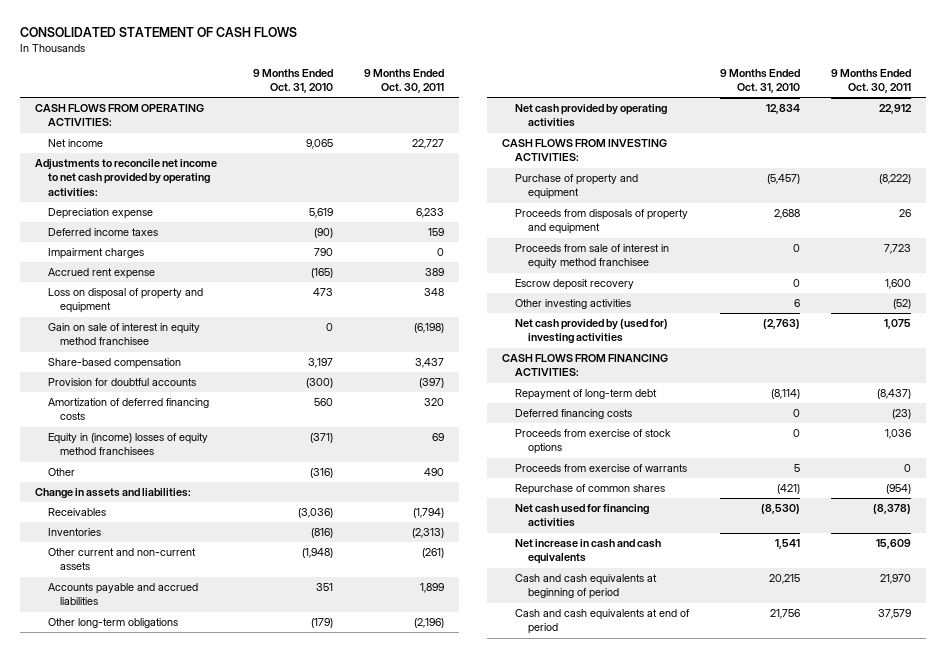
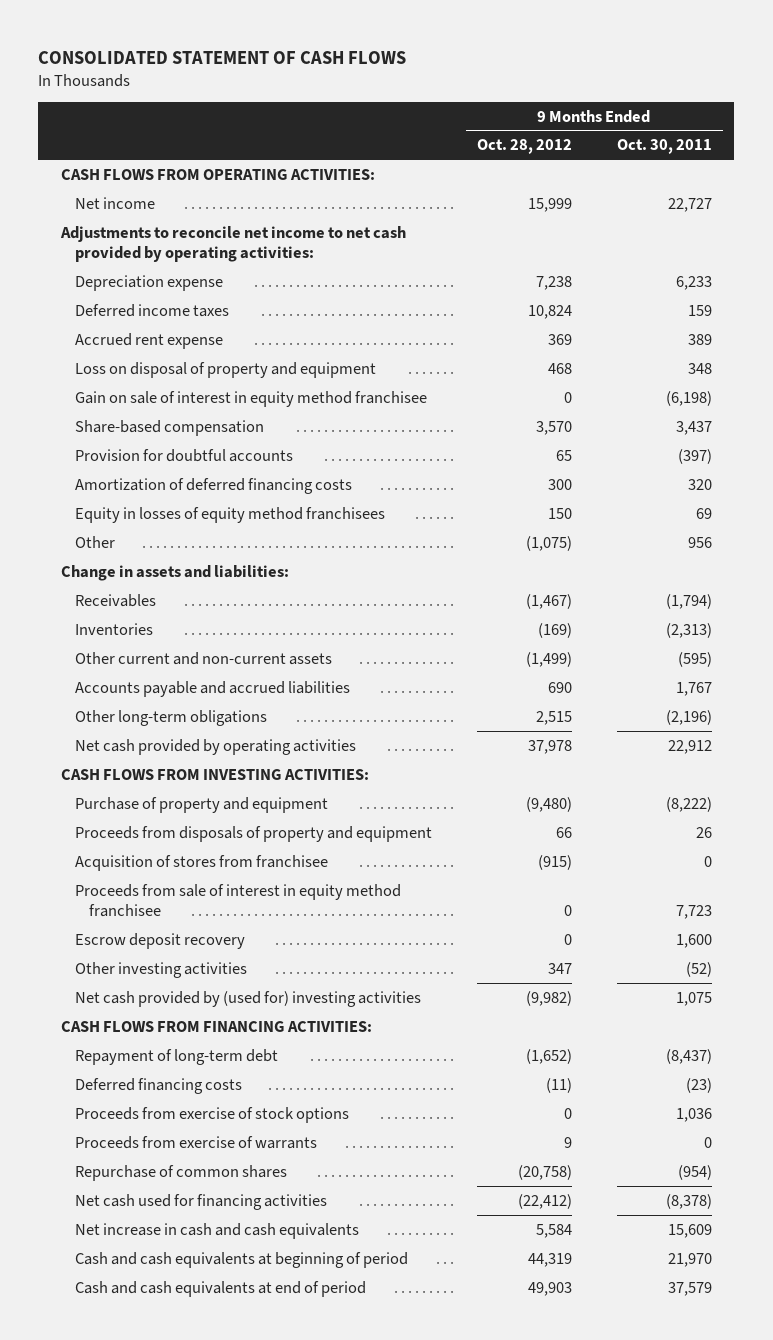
- | 9 Months Ended Oct. 31, 2010 | 9 Months Ended Oct. 30, 2011
+ | 9 Months Ended Oct. 28, 2012 | 9 Months Ended Oct. 30, 2011
- Impairment charges | 790 | 0
- Equity in (income) losses of equity method franchisees | (371) | 69
- Other | (316) | 490
+ Equity in losses of equity method franchisees | 150 | 69
+ Other | (1,075) | 956
- Other current and non-current assets | (1,948) | (261)
- Accounts payable and accrued liabilities | 351 | 1,899
+ Other current and non-current assets | (1,499) | (595)
+ Accounts payable and accrued liabilities | 690 | 1,767
+ Acquisition of stores from franchisee | (915) | 0

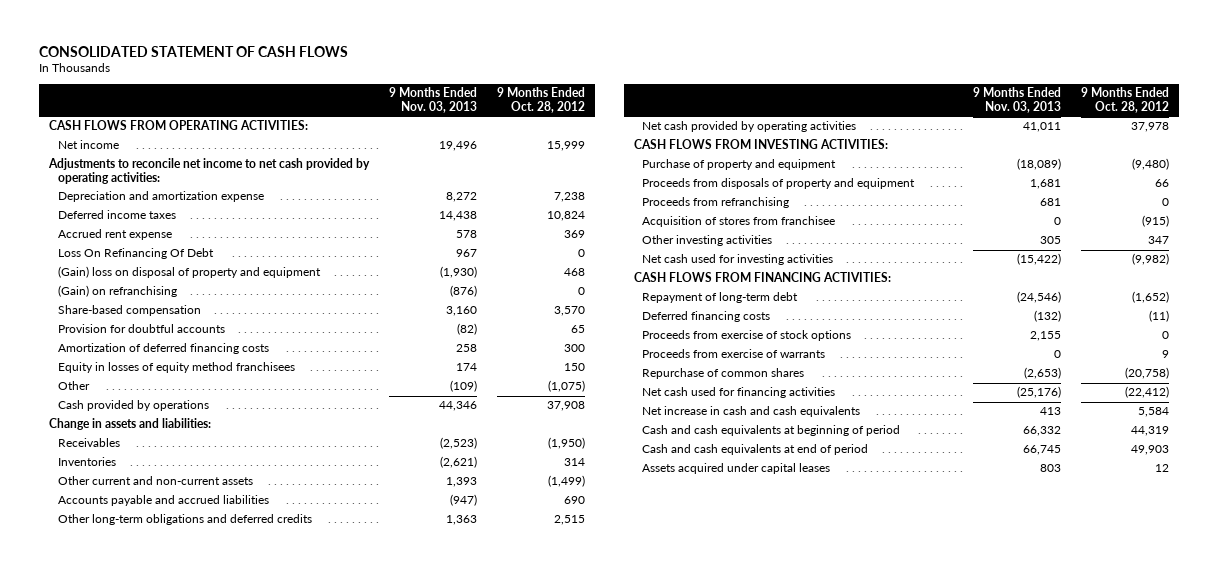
- | 9 Months Ended Oct. 28, 2012 | 9 Months Ended Oct. 30, 2011
+ | 9 Months Ended Nov. 03, 2013 | 9 Months Ended Oct. 28, 2012
- Depreciation expense | 7,238 | 6,233
+ Depreciation and amortization expense | 8,272 | 7,238
- Loss on disposal of property and equipment | 468 | 348
- Gain on sale of interest in equity method franchisee | 0 | (6,198)
+ Loss On Refinancing Of Debt | 967 | 0
+ (Gain) loss on disposal of property and equipment | (1,930) | 468
+ (Gain) on refranchising | (876) | 0
+ Cash provided by operations | 44,346 | 37,908
- Receivables | (1,467) | (1,794)
- Inventories | (169) | (2,313)
+ Receivables | (2,523) | (1,950)
+ Inventories | (2,621) | 314
- Other long-term obligations | 2,515 | (2,196)
+ Other long-term obligations and deferred credits | 1,363 | 2,515
+ Proceeds from refranchising | 681 | 0
- Proceeds from sale of interest in equity method franchisee | 0 | 7,723
- Escrow deposit recovery | 0 | 1,600
- Net cash provided by (used for) investing activities | (9,982) | 1,075
+ Net cash used for investing activities | (15,422) | (9,982)
+ Assets acquired under capital leases | 803 | 12

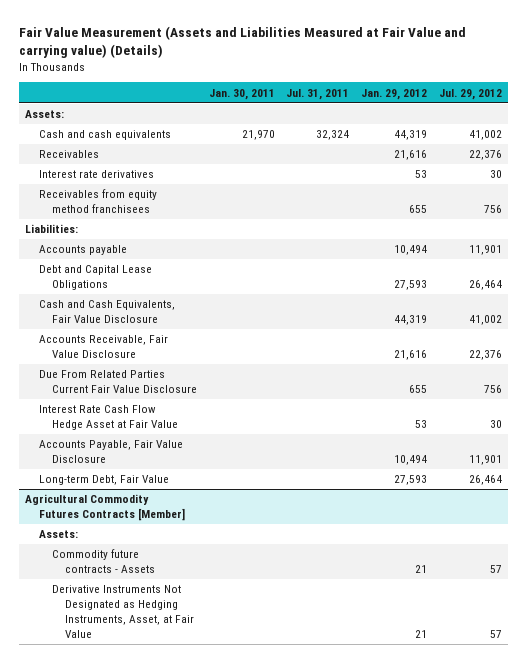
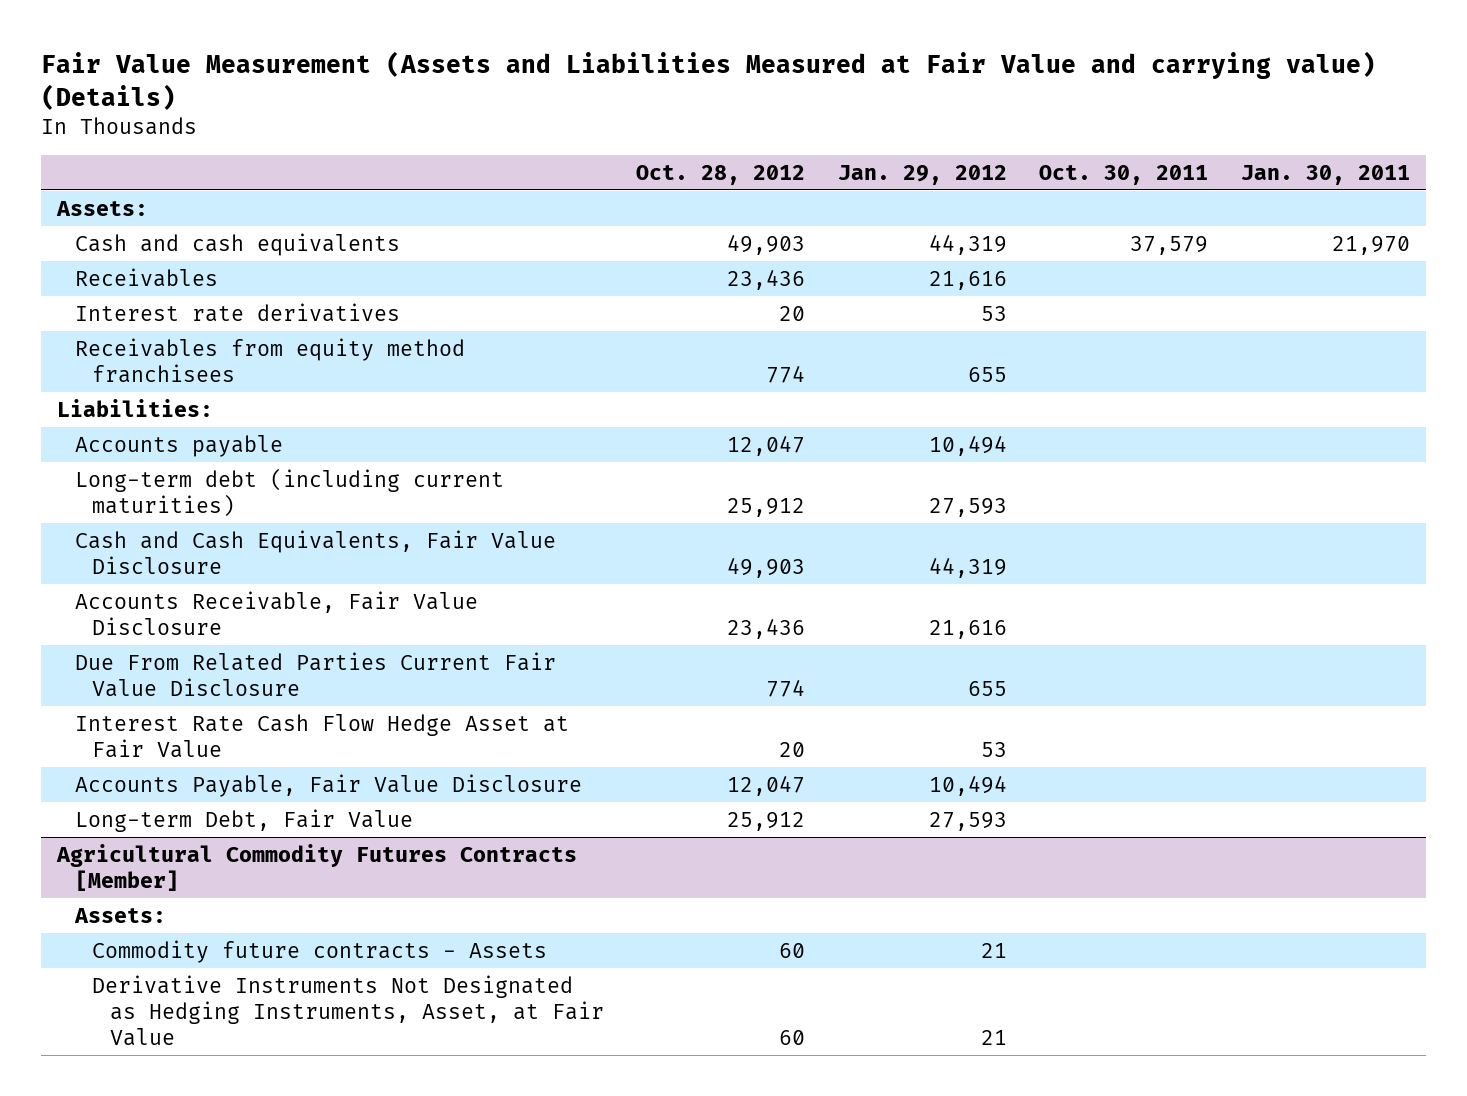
- | Jan. 30, 2011 | Jul. 31, 2011 | Jan. 29, 2012 | Jul. 29, 2012
+ | Oct. 28, 2012 | Jan. 29, 2012 | Oct. 30, 2011 | Jan. 30, 2011
- Debt and Capital Lease Obligations | | | 27,593 | 26,464
+ Long-term debt (including current maturities) | 25,912 | 27,593 | |

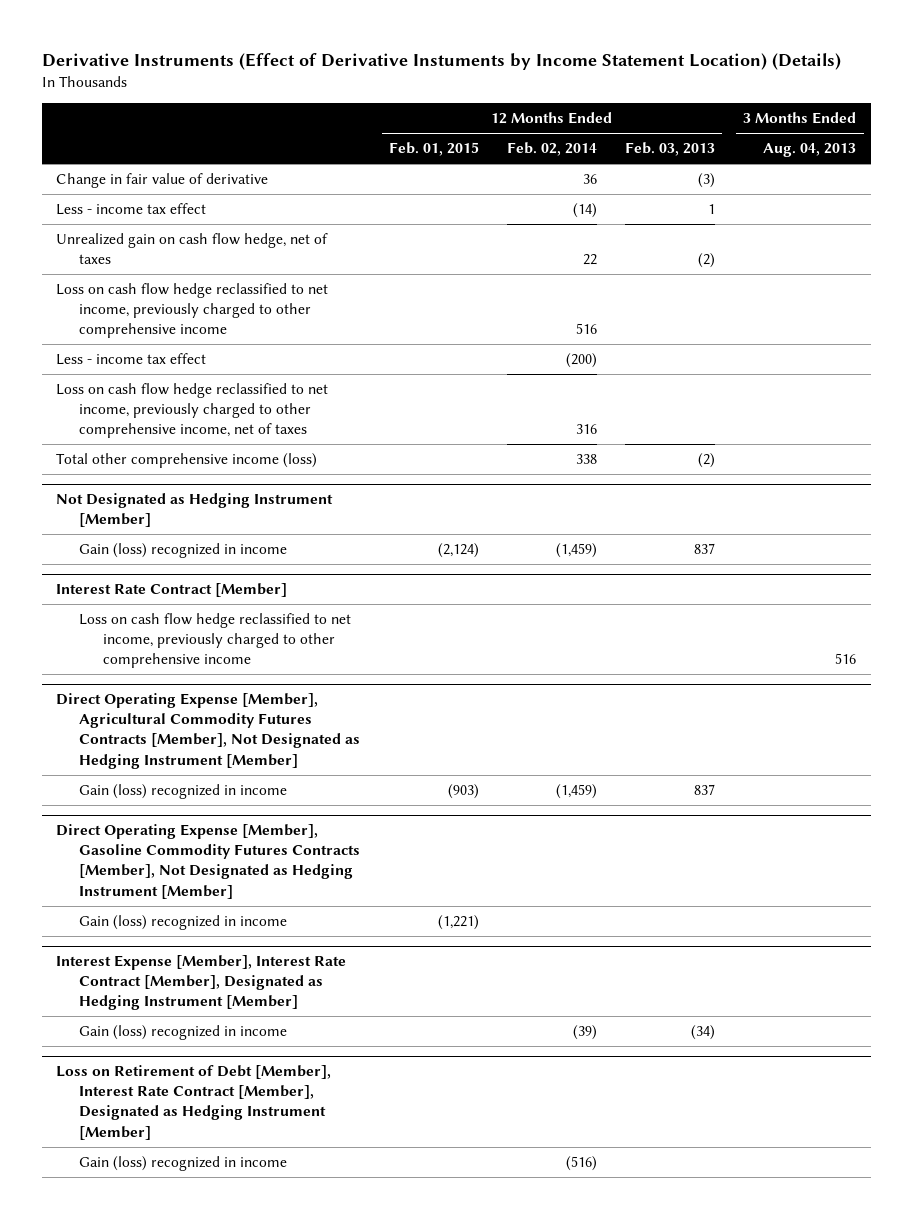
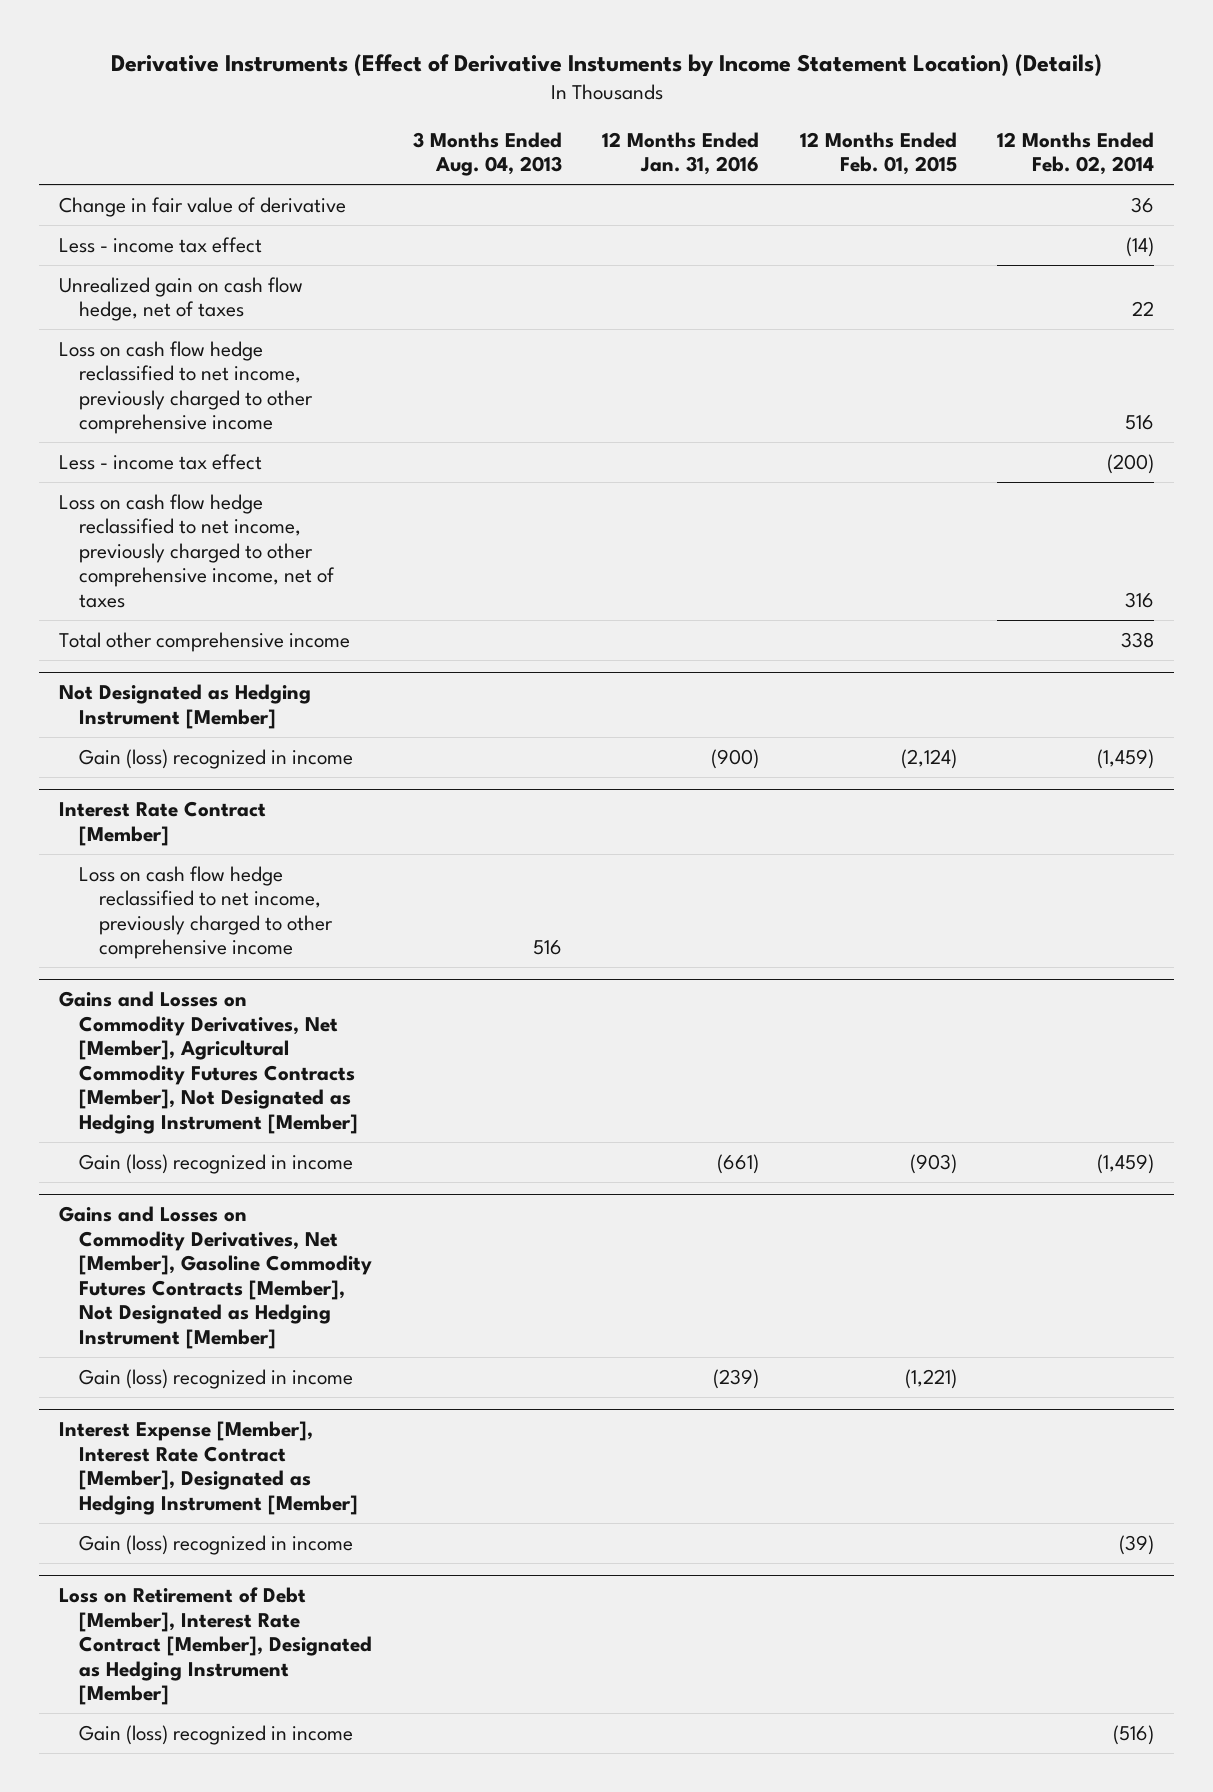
- | 12 Months Ended Feb. 01, 2015 | 12 Months Ended Feb. 02, 2014 | 12 Months Ended Feb. 03, 2013 | 3 Months Ended Aug. 04, 2013
+ | 3 Months Ended Aug. 04, 2013 | 12 Months Ended Jan. 31, 2016 | 12 Months Ended Feb. 01, 2015 | 12 Months Ended Feb. 02, 2014
- Total other comprehensive income (loss) | | 338 | (2) |
+ Total other comprehensive income | | | | 338
- Direct Operating Expense [Member], Agricultural Commodity Futures Contracts [Member], Not Designated as Hedging Instrument [Member]
+ Gains and Losses on Commodity Derivatives, Net [Member], Agricultural Commodity Futures Contracts [Member], Not Designated as Hedging Instrument [Member]
- Direct Operating Expense [Member], Gasoline Commodity Futures Contracts [Member], Not Designated as Hedging Instrument [Member]
+ Gains and Losses on Commodity Derivatives, Net [Member], Gasoline Commodity Futures Contracts [Member], Not Designated as Hedging Instrument [Member]

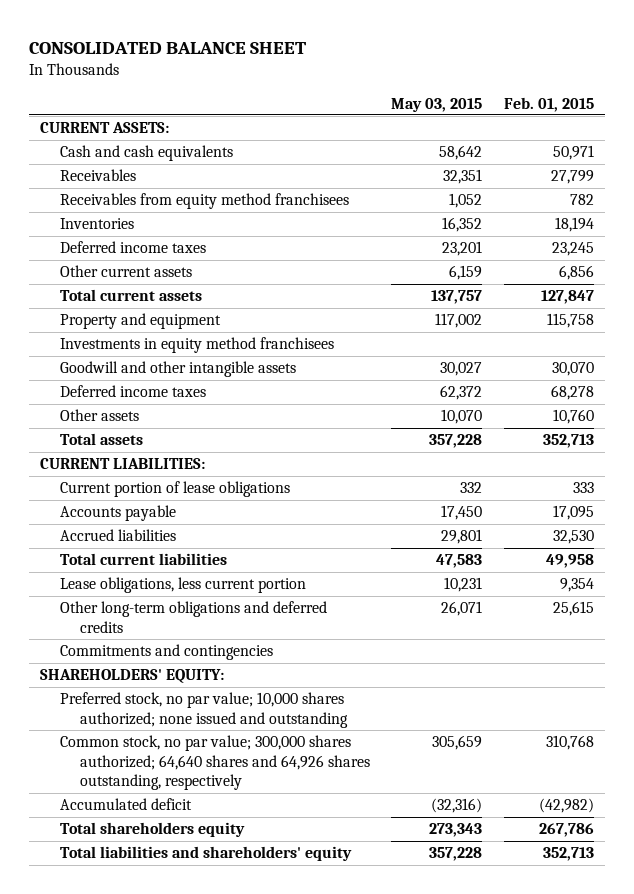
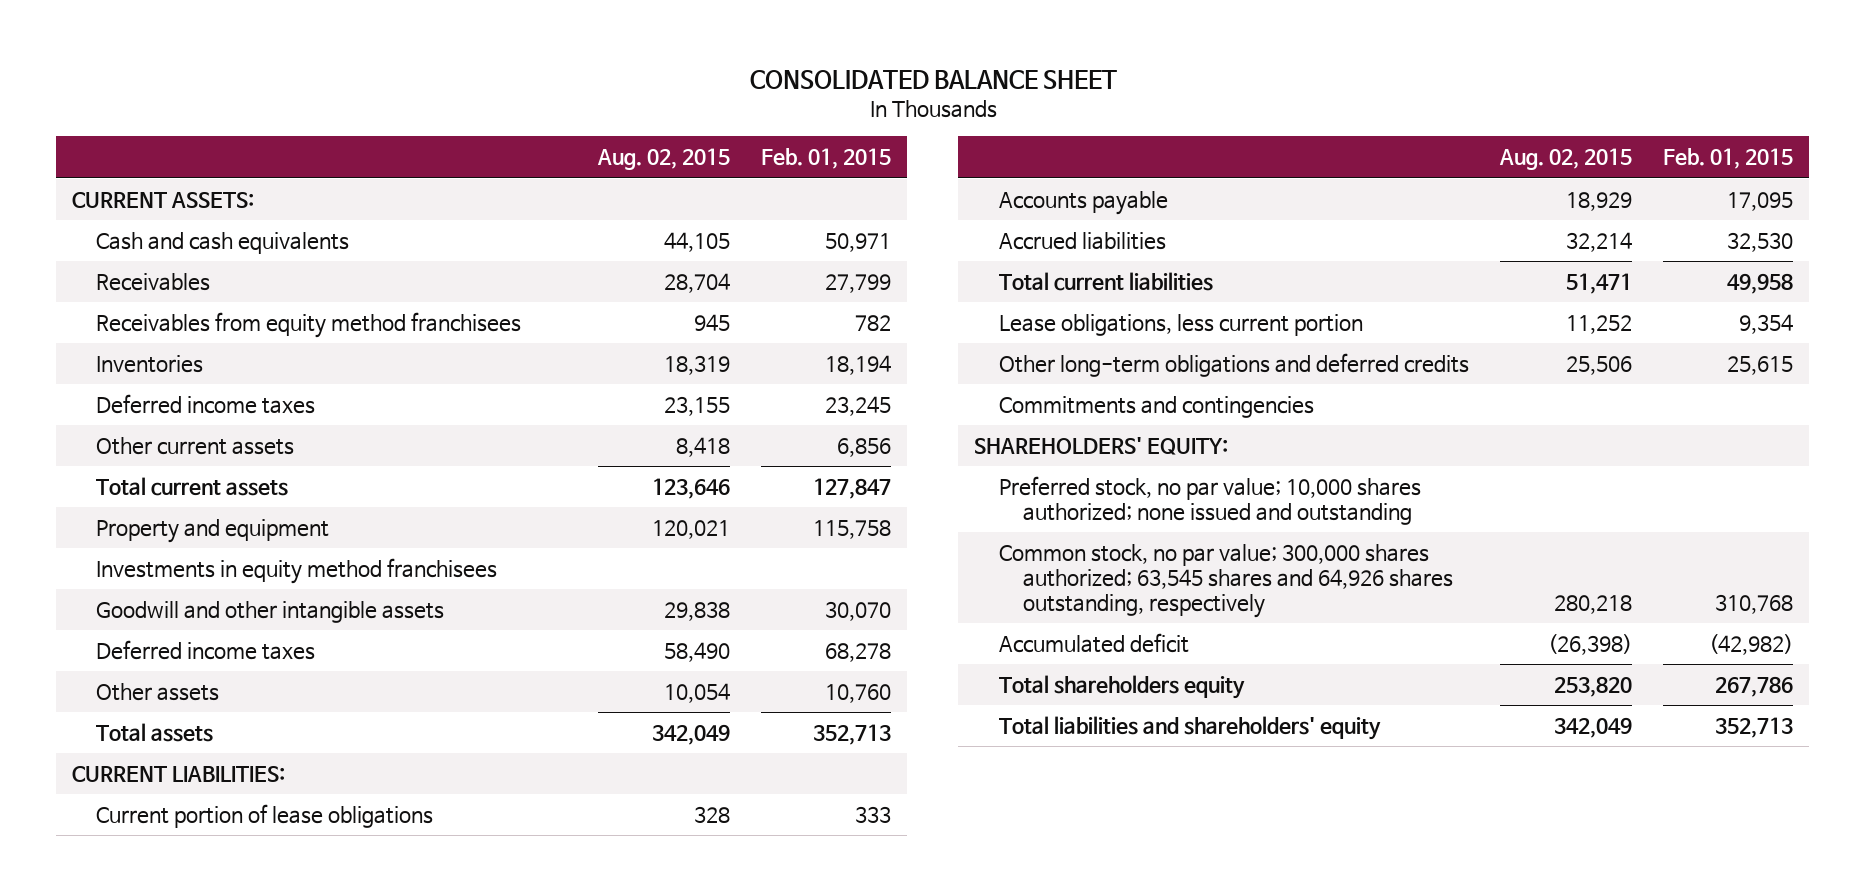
- | May 03, 2015 | Feb. 01, 2015
+ | Aug. 02, 2015 | Feb. 01, 2015
- Common stock, no par value; 300,000 shares authorized; 64,640 shares and 64,926 shares outstanding, respectively | 305,659 | 310,768
+ Common stock, no par value; 300,000 shares authorized; 63,545 shares and 64,926 shares outstanding, respectively | 280,218 | 310,768

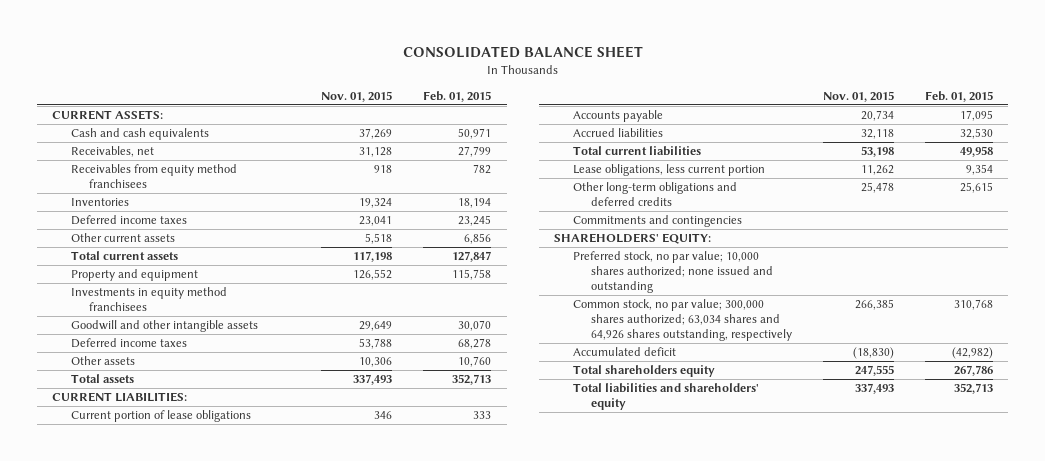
- | Aug. 02, 2015 | Feb. 01, 2015
+ | Nov. 01, 2015 | Feb. 01, 2015
- Receivables | 28,704 | 27,799
+ Receivables, net | 31,128 | 27,799
- Common stock, no par value; 300,000 shares authorized; 63,545 shares and 64,926 shares outstanding, respectively | 280,218 | 310,768
+ Common stock, no par value; 300,000 shares authorized; 63,034 shares and 64,926 shares outstanding, respectively | 266,385 | 310,768

